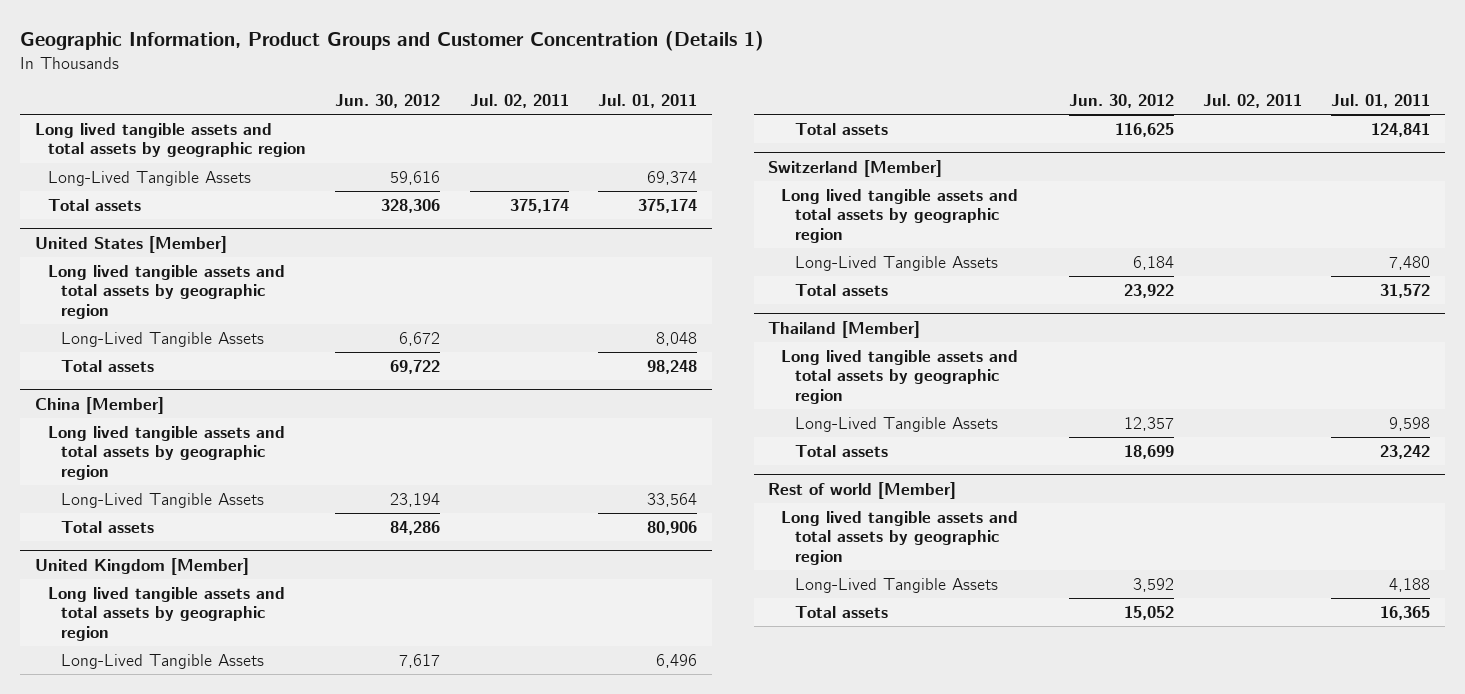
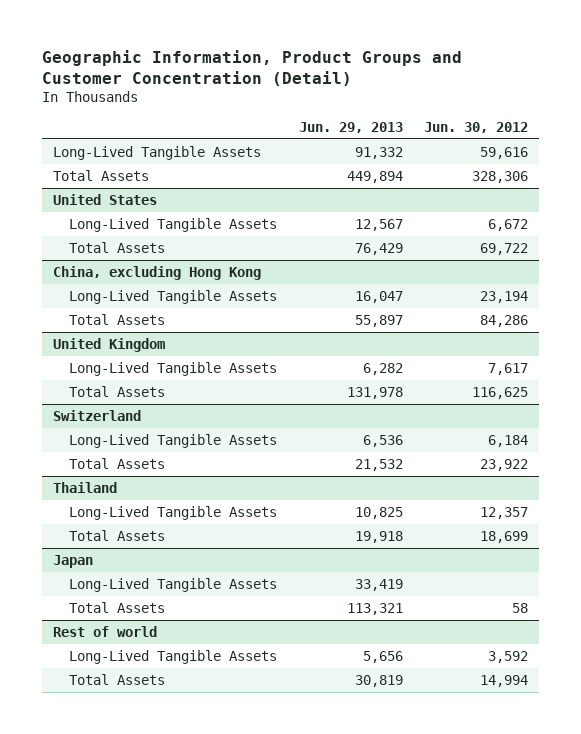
- Geographic Information, Product Groups and Customer Concentration (Details 1)
+ Geographic Information, Product Groups and Customer Concentration (Detail)
- | Jun. 30, 2012 | Jul. 02, 2011 | Jul. 01, 2011
+ | Jun. 29, 2013 | Jun. 30, 2012
- Long lived tangible assets and total assets by geographic region
- Total assets | 328,306 | 375,174 | 375,174
- United States [Member]
- Long lived tangible assets and total assets by geographic region
+ Total Assets | 449,894 | 328,306
+ United States
- Total assets | 69,722 | | 98,248
- China [Member]
- Long lived tangible assets and total assets by geographic region
+ Total Assets | 76,429 | 69,722
+ China, excluding Hong Kong
- Total assets | 84,286 | | 80,906
- United Kingdom [Member]
- Long lived tangible assets and total assets by geographic region
+ Total Assets | 55,897 | 84,286
+ United Kingdom
- Total assets | 116,625 | | 124,841
- Switzerland [Member]
- Long lived tangible assets and total assets by geographic region
+ Total Assets | 131,978 | 116,625
+ Switzerland
- Total assets | 23,922 | | 31,572
- Thailand [Member]
- Long lived tangible assets and total assets by geographic region
+ Total Assets | 21,532 | 23,922
+ Thailand
- Total assets | 18,699 | | 23,242
- Rest of world [Member]
- Long lived tangible assets and total assets by geographic region
+ Total Assets | 19,918 | 18,699
+ Japan
+ Long-Lived Tangible Assets | 33,419 |
+ Total Assets | 113,321 | 58
+ Rest of world
- Total assets | 15,052 | | 16,365
+ Total Assets | 30,819 | 14,994

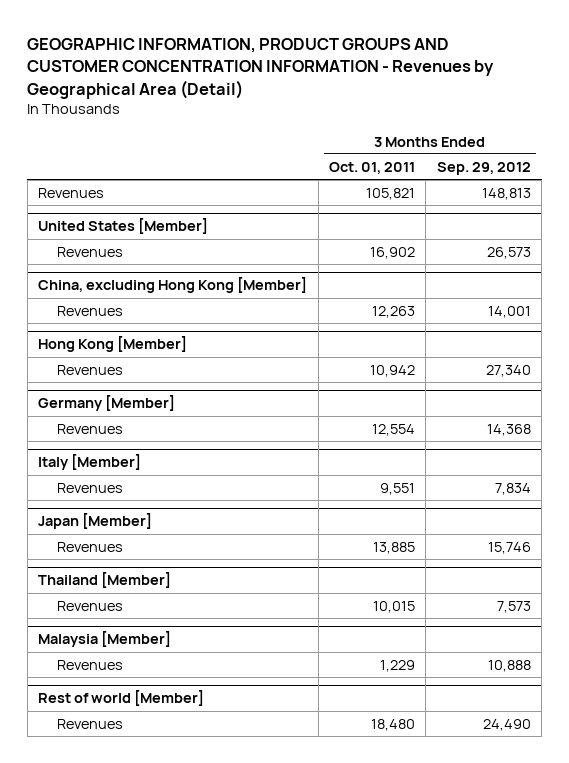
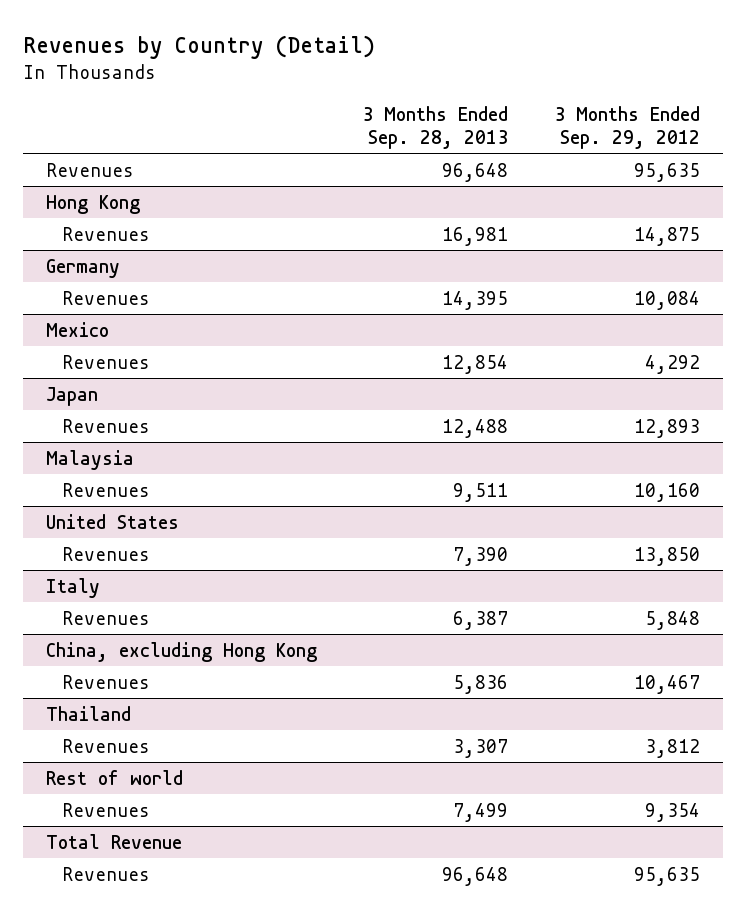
- GEOGRAPHIC INFORMATION, PRODUCT GROUPS AND CUSTOMER CONCENTRATION INFORMATION - Revenues by Geographical Area (Detail)
+ Revenues by Country (Detail)
- | 3 Months Ended Oct. 01, 2011 | 3 Months Ended Sep. 29, 2012
+ | 3 Months Ended Sep. 28, 2013 | 3 Months Ended Sep. 29, 2012
- Revenues | 105,821 | 148,813
- United States [Member]
- Revenues | 16,902 | 26,573
- China, excluding Hong Kong [Member]
- Revenues | 12,263 | 14,001
- Hong Kong [Member]
- Revenues | 10,942 | 27,340
- Germany [Member]
- Revenues | 12,554 | 14,368
- Italy [Member]
- Revenues | 9,551 | 7,834
- Japan [Member]
- Revenues | 13,885 | 15,746
- Thailand [Member]
- Revenues | 10,015 | 7,573
- Malaysia [Member]
- Revenues | 1,229 | 10,888
- Rest of world [Member]
- Revenues | 18,480 | 24,490
+ Revenues | 96,648 | 95,635
+ Hong Kong
+ Revenues | 16,981 | 14,875
+ Germany
+ Revenues | 14,395 | 10,084
+ Mexico
+ Revenues | 12,854 | 4,292
+ Japan
+ Revenues | 12,488 | 12,893
+ Malaysia
+ Revenues | 9,511 | 10,160
+ United States
+ Revenues | 7,390 | 13,850
+ Italy
+ Revenues | 6,387 | 5,848
+ China, excluding Hong Kong
+ Revenues | 5,836 | 10,467
+ Thailand
+ Revenues | 3,307 | 3,812
+ Rest of world
+ Revenues | 7,499 | 9,354
+ Total Revenue
+ Revenues | 96,648 | 95,635

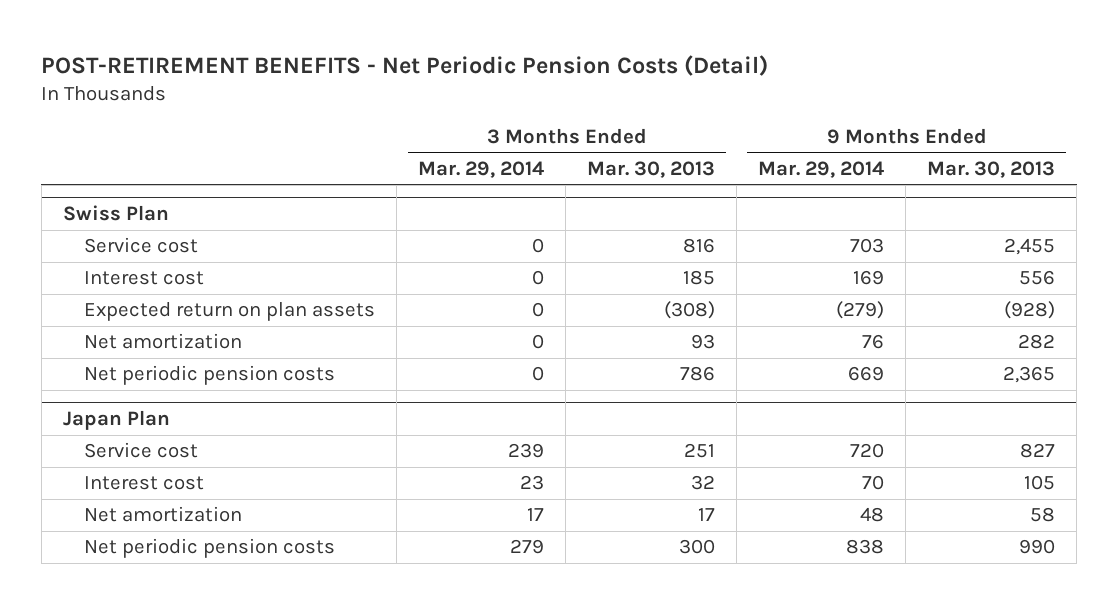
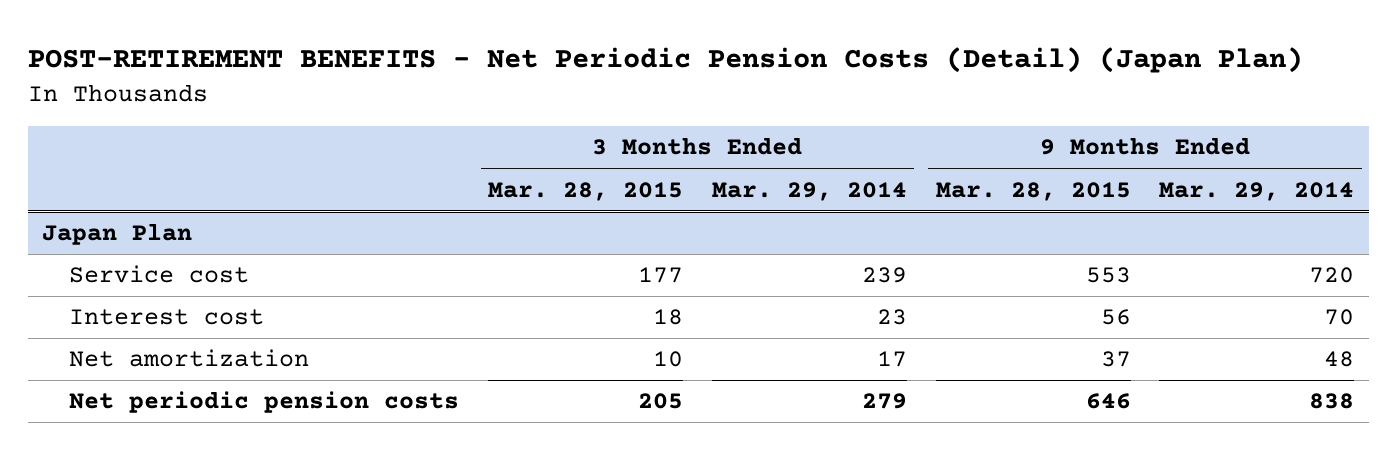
- POST-RETIREMENT BENEFITS - Net Periodic Pension Costs (Detail)
+ POST-RETIREMENT BENEFITS - Net Periodic Pension Costs (Detail) (Japan Plan)
- | 3 Months Ended Mar. 29, 2014 | 3 Months Ended Mar. 30, 2013 | 9 Months Ended Mar. 29, 2014 | 9 Months Ended Mar. 30, 2013
+ | 3 Months Ended Mar. 28, 2015 | 3 Months Ended Mar. 29, 2014 | 9 Months Ended Mar. 28, 2015 | 9 Months Ended Mar. 29, 2014
- Swiss Plan
- Service cost | 0 | 816 | 703 | 2,455
- Interest cost | 0 | 185 | 169 | 556
- Expected return on plan assets | 0 | (308) | (279) | (928)
- Net amortization | 0 | 93 | 76 | 282
- Net periodic pension costs | 0 | 786 | 669 | 2,365

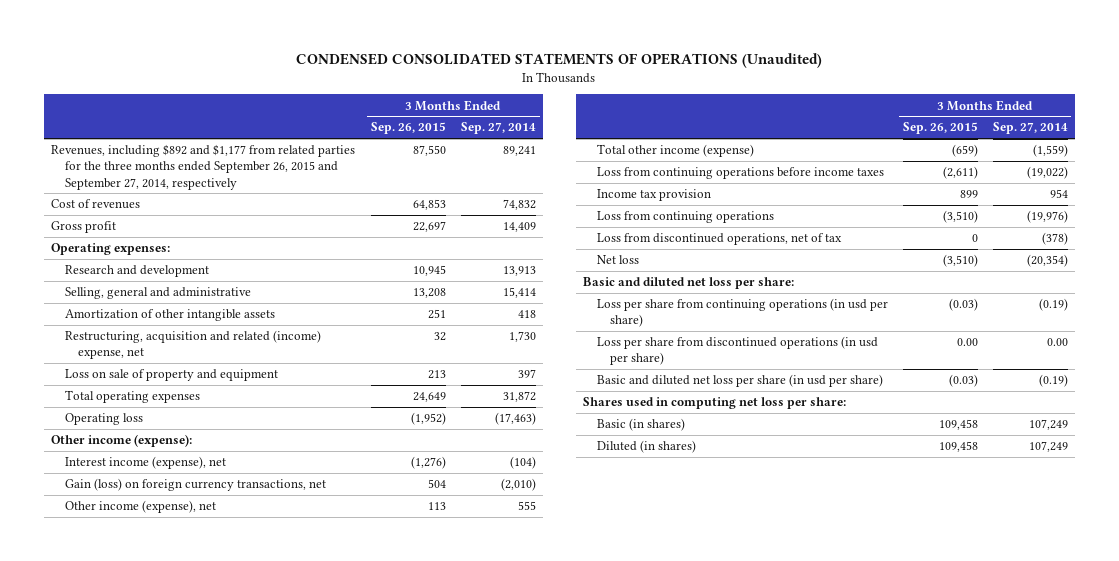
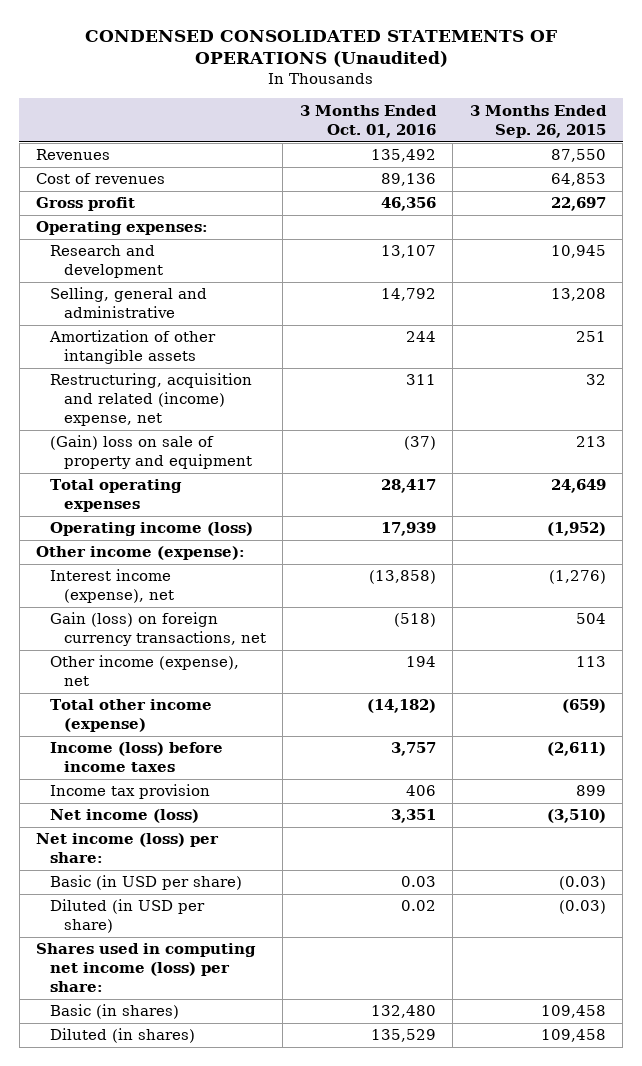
- | 3 Months Ended Sep. 26, 2015 | 3 Months Ended Sep. 27, 2014
+ | 3 Months Ended Oct. 01, 2016 | 3 Months Ended Sep. 26, 2015
- Revenues, including $892 and $1,177 from related parties for the three months ended September 26, 2015 and September 27, 2014, respectively | 87,550 | 89,241
+ Revenues | 135,492 | 87,550
- Loss on sale of property and equipment | 213 | 397
+ (Gain) loss on sale of property and equipment | (37) | 213
- Operating loss | (1,952) | (17,463)
+ Operating income (loss) | 17,939 | (1,952)
- Loss from continuing operations before income taxes | (2,611) | (19,022)
+ Income (loss) before income taxes | 3,757 | (2,611)
- Loss from continuing operations | (3,510) | (19,976)
- Loss from discontinued operations, net of tax | 0 | (378)
- Net loss | (3,510) | (20,354)
- Basic and diluted net loss per share:
- Loss per share from continuing operations (in usd per share) | (0.03) | (0.19)
- Loss per share from discontinued operations (in usd per share) | 0.00 | 0.00
- Basic and diluted net loss per share (in usd per share) | (0.03) | (0.19)
- Shares used in computing net loss per share:
+ Net income (loss) | 3,351 | (3,510)
+ Net income (loss) per share:
+ Basic (in USD per share) | 0.03 | (0.03)
+ Diluted (in USD per share) | 0.02 | (0.03)
+ Shares used in computing net income (loss) per share:

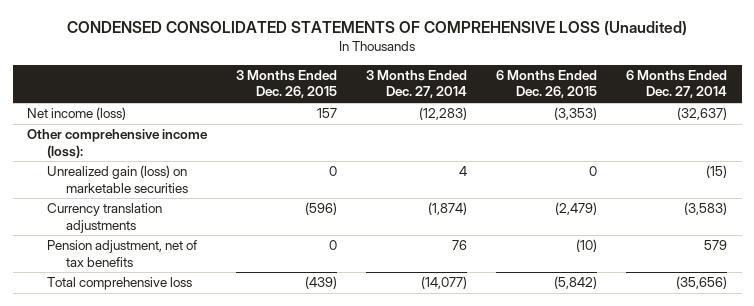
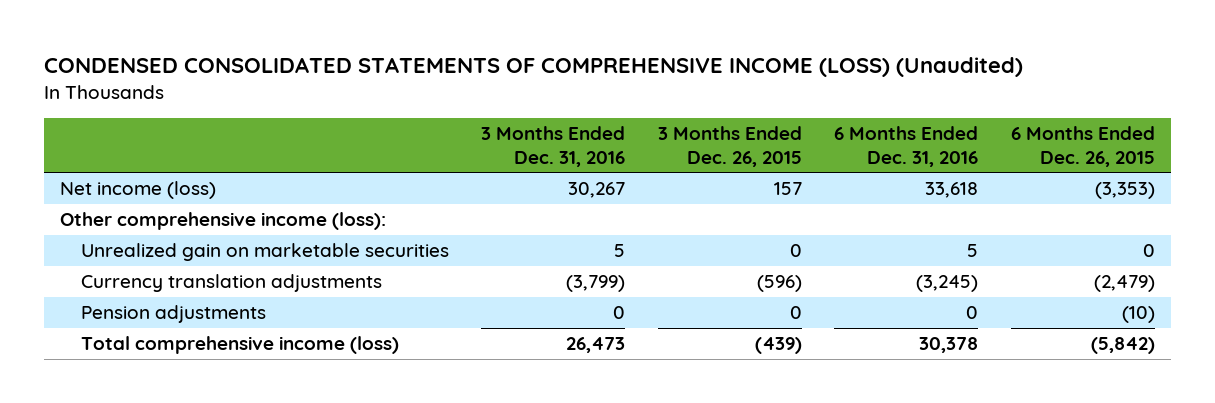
- CONDENSED CONSOLIDATED STATEMENTS OF COMPREHENSIVE LOSS (Unaudited)
+ CONDENSED CONSOLIDATED STATEMENTS OF COMPREHENSIVE INCOME (LOSS) (Unaudited)
- | 3 Months Ended Dec. 26, 2015 | 3 Months Ended Dec. 27, 2014 | 6 Months Ended Dec. 26, 2015 | 6 Months Ended Dec. 27, 2014
+ | 3 Months Ended Dec. 31, 2016 | 3 Months Ended Dec. 26, 2015 | 6 Months Ended Dec. 31, 2016 | 6 Months Ended Dec. 26, 2015
- Unrealized gain (loss) on marketable securities | 0 | 4 | 0 | (15)
+ Unrealized gain on marketable securities | 5 | 0 | 5 | 0
- Pension adjustment, net of tax benefits | 0 | 76 | (10) | 579
- Total comprehensive loss | (439) | (14,077) | (5,842) | (35,656)
+ Pension adjustments | 0 | 0 | 0 | (10)
+ Total comprehensive income (loss) | 26,473 | (439) | 30,378 | (5,842)

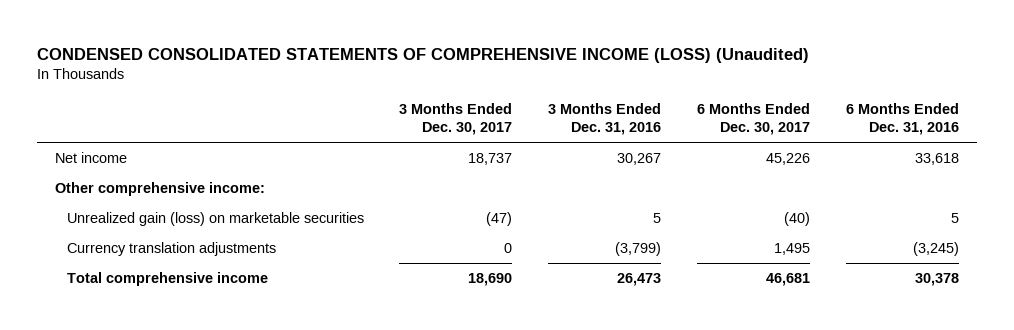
- | 3 Months Ended Dec. 31, 2016 | 3 Months Ended Dec. 26, 2015 | 6 Months Ended Dec. 31, 2016 | 6 Months Ended Dec. 26, 2015
+ | 3 Months Ended Dec. 30, 2017 | 3 Months Ended Dec. 31, 2016 | 6 Months Ended Dec. 30, 2017 | 6 Months Ended Dec. 31, 2016
- Net income (loss) | 30,267 | 157 | 33,618 | (3,353)
- Other comprehensive income (loss):
- Unrealized gain on marketable securities | 5 | 0 | 5 | 0
+ Net income | 18,737 | 30,267 | 45,226 | 33,618
+ Other comprehensive income:
+ Unrealized gain (loss) on marketable securities | (47) | 5 | (40) | 5
- Pension adjustments | 0 | 0 | 0 | (10)
- Total comprehensive income (loss) | 26,473 | (439) | 30,378 | (5,842)
+ Total comprehensive income | 18,690 | 26,473 | 46,681 | 30,378

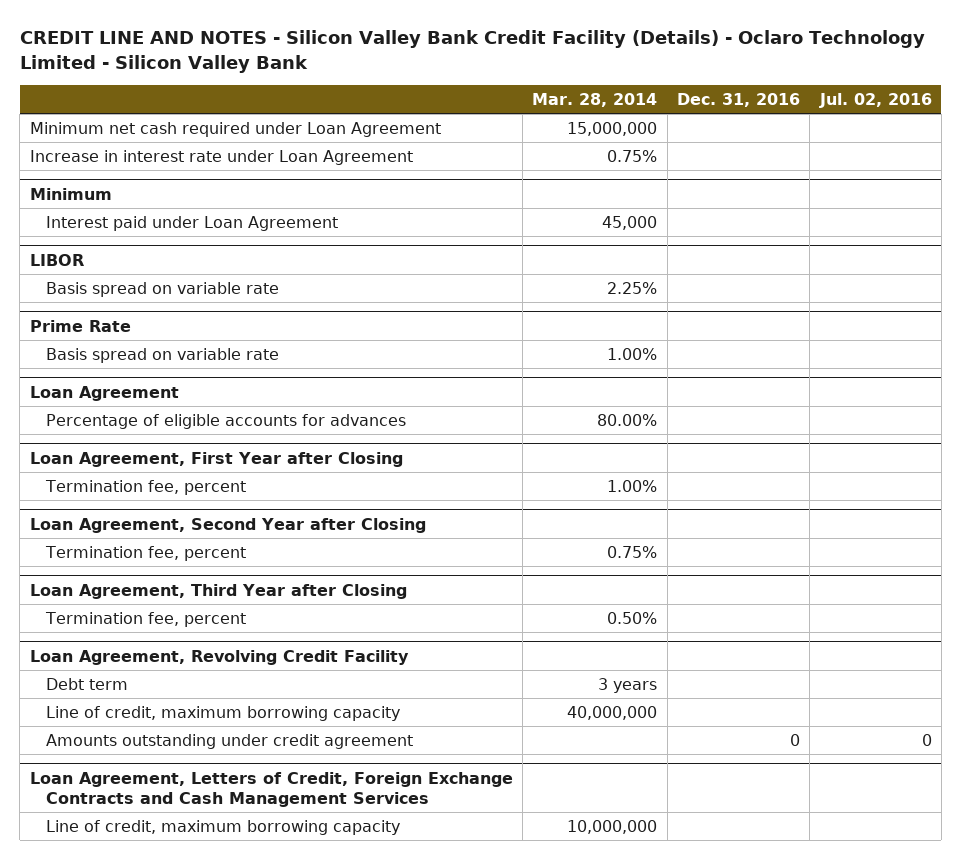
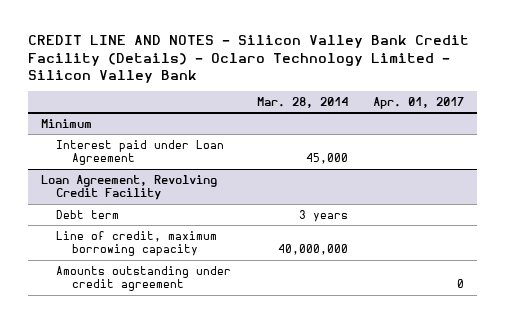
- | Mar. 28, 2014 | Dec. 31, 2016 | Jul. 02, 2016
+ | Mar. 28, 2014 | Apr. 01, 2017
- Minimum net cash required under Loan Agreement | 15,000,000 | |
- Increase in interest rate under Loan Agreement | 0.75% | |
- LIBOR
- Basis spread on variable rate | 2.25% | |
- Prime Rate
- Basis spread on variable rate | 1.00% | |
- Loan Agreement
- Percentage of eligible accounts for advances | 80.00% | |
- Loan Agreement, First Year after Closing
- Termination fee, percent | 1.00% | |
- Loan Agreement, Second Year after Closing
- Termination fee, percent | 0.75% | |
- Loan Agreement, Third Year after Closing
- Termination fee, percent | 0.50% | |
- Loan Agreement, Letters of Credit, Foreign Exchange Contracts and Cash Management Services
- Line of credit, maximum borrowing capacity | 10,000,000 | |

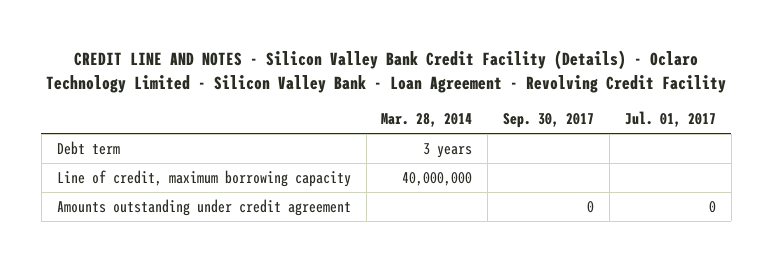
- CREDIT LINE AND NOTES - Silicon Valley Bank Credit Facility (Details) - Oclaro Technology Limited - Silicon Valley Bank
+ CREDIT LINE AND NOTES - Silicon Valley Bank Credit Facility (Details) - Oclaro Technology Limited - Silicon Valley Bank - Loan Agreement - Revolving Credit Facility
- | Mar. 28, 2014 | Apr. 01, 2017
+ | Mar. 28, 2014 | Sep. 30, 2017 | Jul. 01, 2017
- Minimum
- Interest paid under Loan Agreement | 45,000 |
- Loan Agreement, Revolving Credit Facility

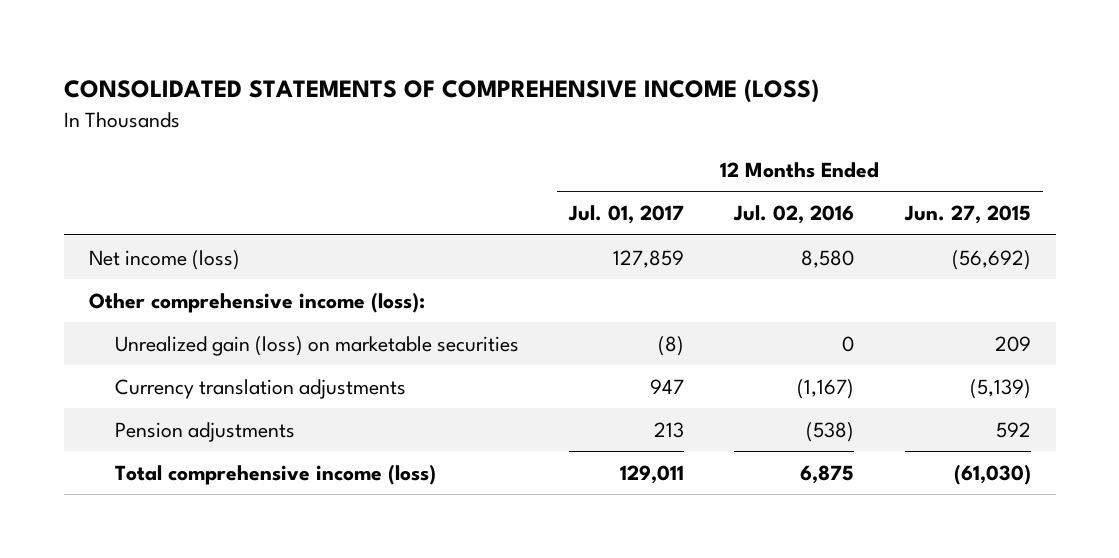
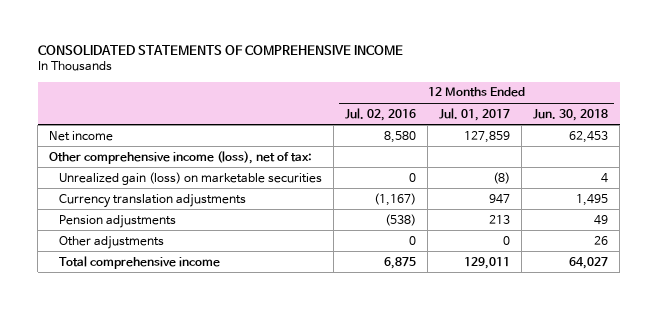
- CONSOLIDATED STATEMENTS OF COMPREHENSIVE INCOME (LOSS)
+ CONSOLIDATED STATEMENTS OF COMPREHENSIVE INCOME
- | 12 Months Ended Jul. 01, 2017 | 12 Months Ended Jul. 02, 2016 | 12 Months Ended Jun. 27, 2015
+ | 12 Months Ended Jul. 02, 2016 | 12 Months Ended Jul. 01, 2017 | 12 Months Ended Jun. 30, 2018
- Net income (loss) | 127,859 | 8,580 | (56,692)
- Other comprehensive income (loss):
+ Net income | 8,580 | 127,859 | 62,453
+ Other comprehensive income (loss), net of tax:
- Total comprehensive income (loss) | 129,011 | 6,875 | (61,030)
+ Other adjustments | 0 | 0 | 26
+ Total comprehensive income | 6,875 | 129,011 | 64,027

